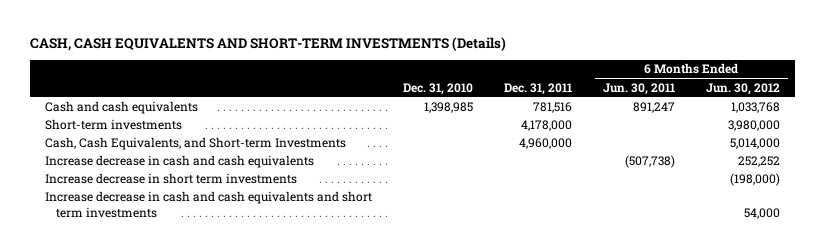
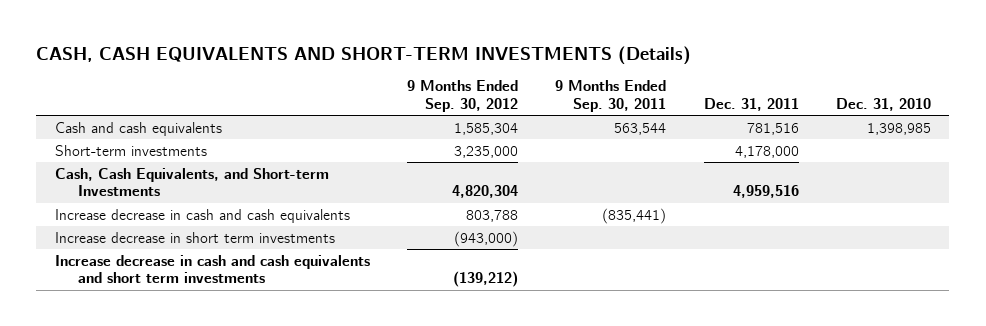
- | Dec. 31, 2010 | Dec. 31, 2011 | 6 Months Ended Jun. 30, 2011 | 6 Months Ended Jun. 30, 2012
+ | 9 Months Ended Sep. 30, 2012 | 9 Months Ended Sep. 30, 2011 | Dec. 31, 2011 | Dec. 31, 2010
- Cash, Cash Equivalents, and Short-term Investments | | 4,960,000 | | 5,014,000
+ Cash, Cash Equivalents, and Short-term Investments | 4,820,304 | | 4,959,516 |

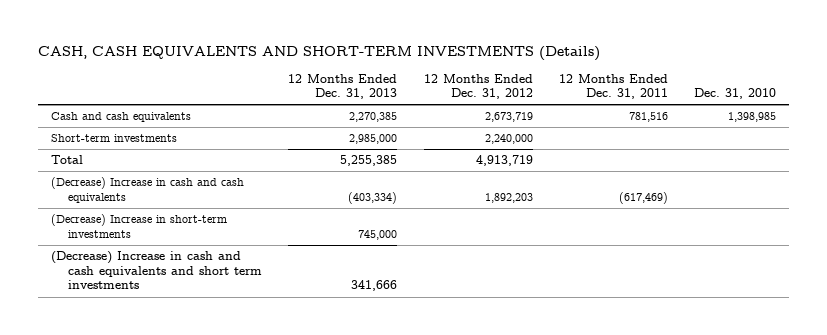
- | 9 Months Ended Sep. 30, 2012 | 9 Months Ended Sep. 30, 2011 | Dec. 31, 2011 | Dec. 31, 2010
+ | 12 Months Ended Dec. 31, 2013 | 12 Months Ended Dec. 31, 2012 | 12 Months Ended Dec. 31, 2011 | Dec. 31, 2010
- Cash, Cash Equivalents, and Short-term Investments | 4,820,304 | | 4,959,516 |
- Increase decrease in cash and cash equivalents | 803,788 | (835,441) | |
- Increase decrease in short term investments | (943,000) | | |
- Increase decrease in cash and cash equivalents and short term investments | (139,212) | | |
+ Total | 5,255,385 | 4,913,719 | |
+ (Decrease) Increase in cash and cash equivalents | (403,334) | 1,892,203 | (617,469) |
+ (Decrease) Increase in short-term investments | 745,000 | | |
+ (Decrease) Increase in cash and cash equivalents and short term investments | 341,666 | | |

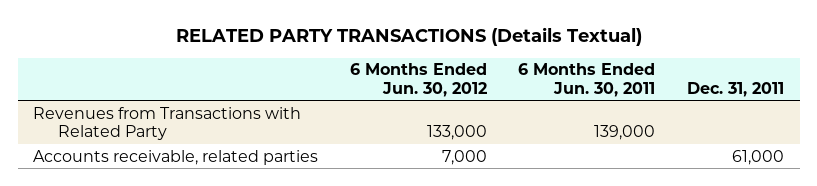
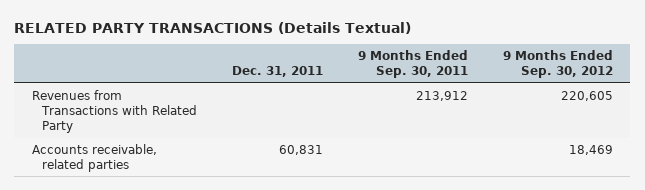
- | 6 Months Ended Jun. 30, 2012 | 6 Months Ended Jun. 30, 2011 | Dec. 31, 2011
+ | Dec. 31, 2011 | 9 Months Ended Sep. 30, 2011 | 9 Months Ended Sep. 30, 2012
- Accounts receivable, related parties | 7,000 | | 61,000
+ Accounts receivable, related parties | 60,831 | | 18,469

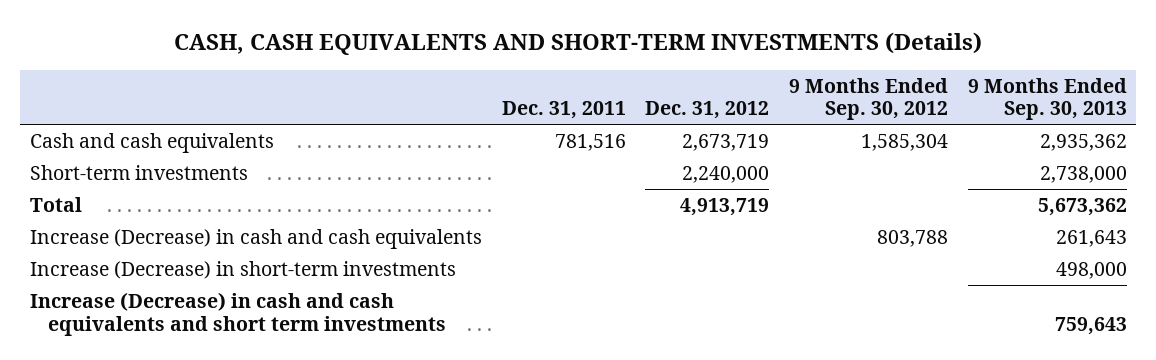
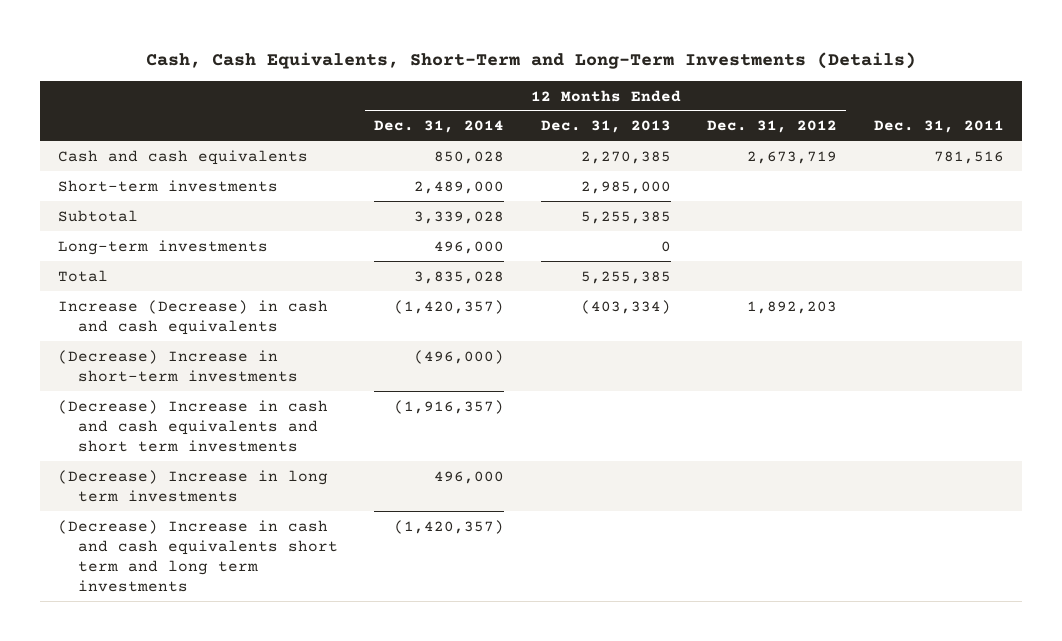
- CASH, CASH EQUIVALENTS AND SHORT-TERM INVESTMENTS (Details)
+ Cash, Cash Equivalents, Short-Term and Long-Term Investments (Details)
- | Dec. 31, 2011 | Dec. 31, 2012 | 9 Months Ended Sep. 30, 2012 | 9 Months Ended Sep. 30, 2013
+ | 12 Months Ended Dec. 31, 2014 | 12 Months Ended Dec. 31, 2013 | 12 Months Ended Dec. 31, 2012 | Dec. 31, 2011
+ Subtotal | 3,339,028 | 5,255,385 | |
+ Long-term investments | 496,000 | 0 | |
- Increase (Decrease) in short-term investments | | | | 498,000
- Increase (Decrease) in cash and cash equivalents and short term investments | | | | 759,643
+ (Decrease) Increase in short-term investments | (496,000) | | |
+ (Decrease) Increase in cash and cash equivalents and short term investments | (1,916,357) | | |
+ (Decrease) Increase in long term investments | 496,000 | | |
+ (Decrease) Increase in cash and cash equivalents short term and long term investments | (1,420,357) | | |

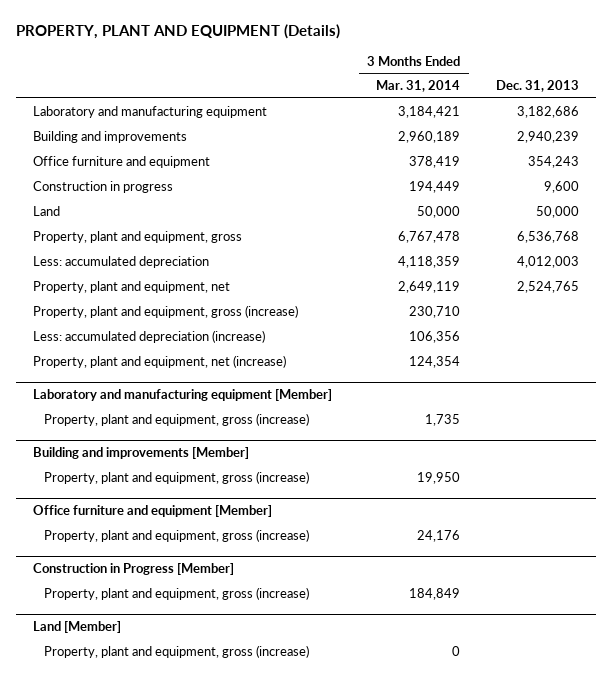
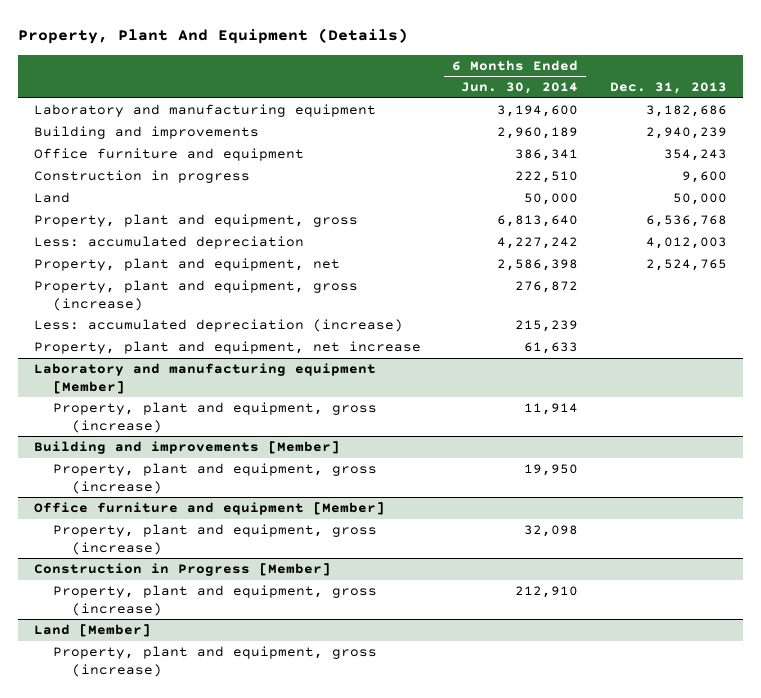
- PROPERTY, PLANT AND EQUIPMENT (Details)
+ Property, Plant And Equipment (Details)
- | 3 Months Ended Mar. 31, 2014 | Dec. 31, 2013
+ | 6 Months Ended Jun. 30, 2014 | Dec. 31, 2013
- Property, plant and equipment, net (increase) | 124,354 |
+ Property, plant and equipment, net increase | 61,633 |

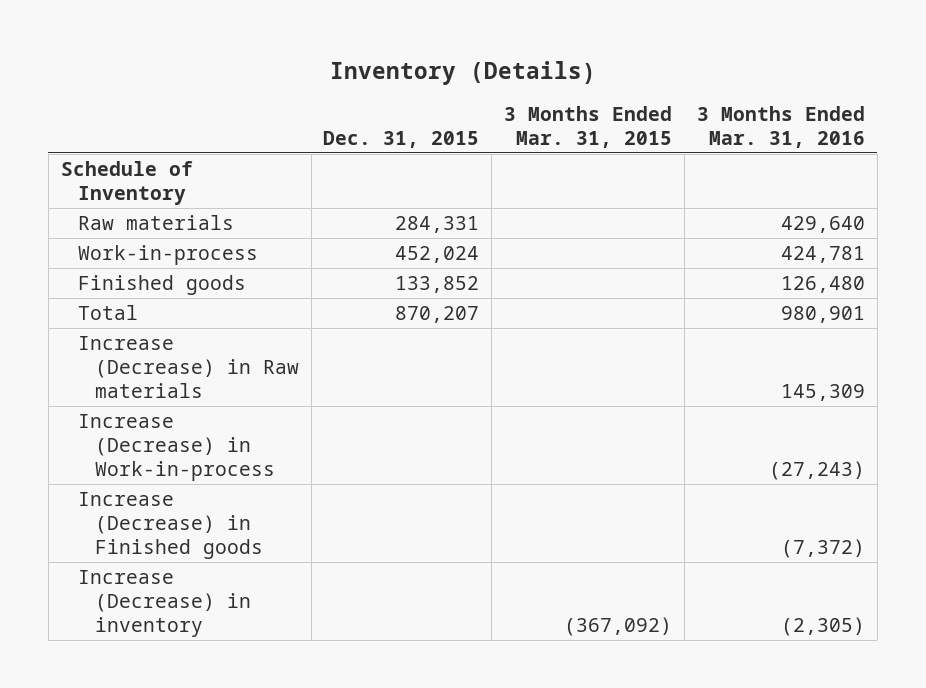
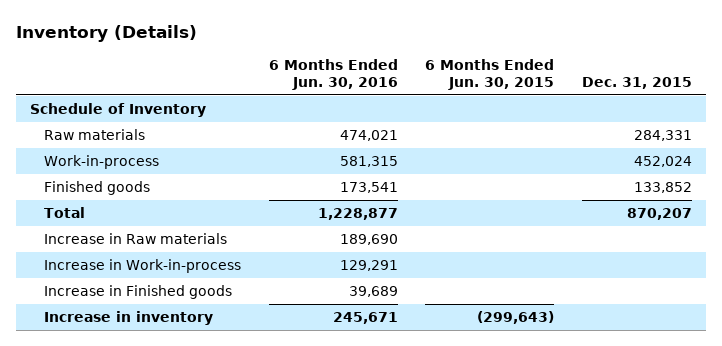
- | Dec. 31, 2015 | 3 Months Ended Mar. 31, 2015 | 3 Months Ended Mar. 31, 2016
+ | 6 Months Ended Jun. 30, 2016 | 6 Months Ended Jun. 30, 2015 | Dec. 31, 2015
- Increase (Decrease) in Raw materials | | | 145,309
- Increase (Decrease) in Work-in-process | | | (27,243)
- Increase (Decrease) in Finished goods | | | (7,372)
- Increase (Decrease) in inventory | | (367,092) | (2,305)
+ Increase in Raw materials | 189,690 | |
+ Increase in Work-in-process | 129,291 | |
+ Increase in Finished goods | 39,689 | |
+ Increase in inventory | 245,671 | (299,643) |

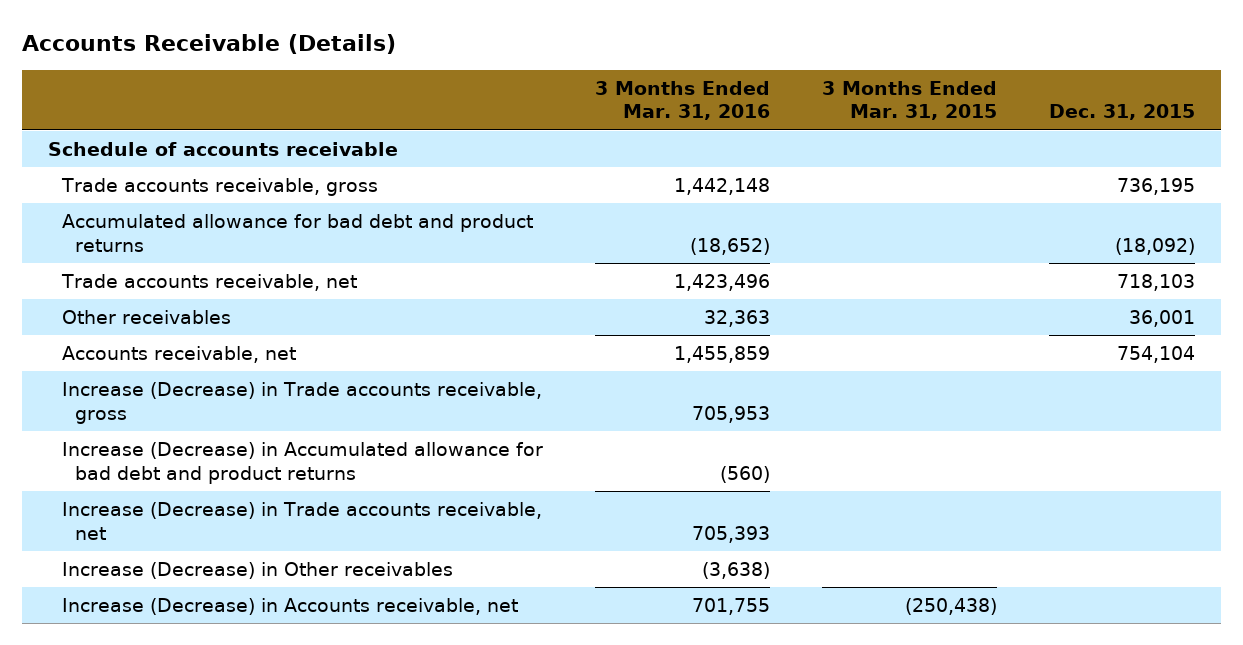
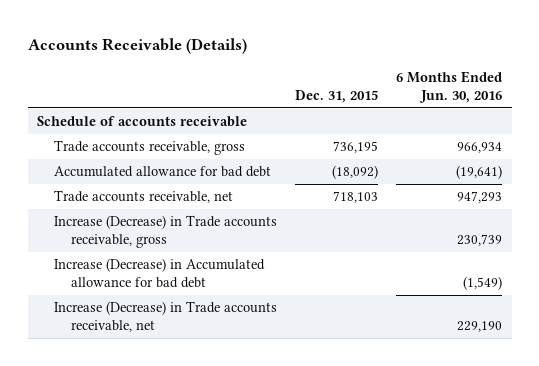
- | 3 Months Ended Mar. 31, 2016 | 3 Months Ended Mar. 31, 2015 | Dec. 31, 2015
+ | Dec. 31, 2015 | 6 Months Ended Jun. 30, 2016
- Accumulated allowance for bad debt and product returns | (18,652) | | (18,092)
+ Accumulated allowance for bad debt | (18,092) | (19,641)
- Other receivables | 32,363 | | 36,001
- Accounts receivable, net | 1,455,859 | | 754,104
- Increase (Decrease) in Accumulated allowance for bad debt and product returns | (560) | |
+ Increase (Decrease) in Accumulated allowance for bad debt | | (1,549)
- Increase (Decrease) in Other receivables | (3,638) | |
- Increase (Decrease) in Accounts receivable, net | 701,755 | (250,438) |

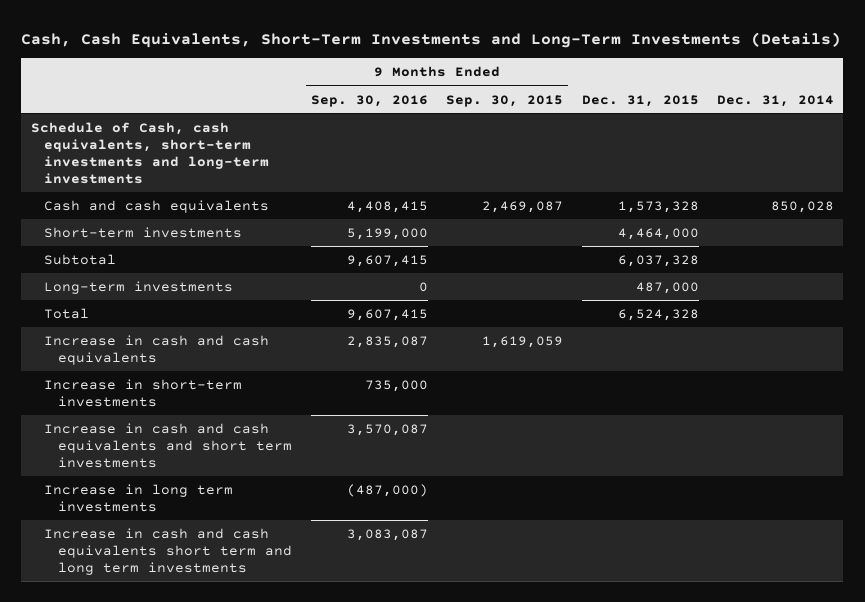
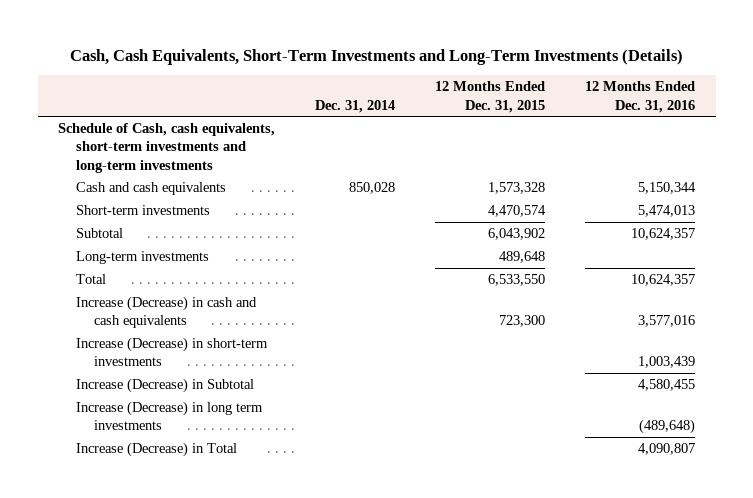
- | 9 Months Ended Sep. 30, 2016 | 9 Months Ended Sep. 30, 2015 | Dec. 31, 2015 | Dec. 31, 2014
+ | Dec. 31, 2014 | 12 Months Ended Dec. 31, 2015 | 12 Months Ended Dec. 31, 2016
- Increase in cash and cash equivalents | 2,835,087 | 1,619,059 | |
- Increase in short-term investments | 735,000 | | |
- Increase in cash and cash equivalents and short term investments | 3,570,087 | | |
- Increase in long term investments | (487,000) | | |
- Increase in cash and cash equivalents short term and long term investments | 3,083,087 | | |
+ Increase (Decrease) in cash and cash equivalents | | 723,300 | 3,577,016
+ Increase (Decrease) in short-term investments | | | 1,003,439
+ Increase (Decrease) in Subtotal | | | 4,580,455
+ Increase (Decrease) in long term investments | | | (489,648)
+ Increase (Decrease) in Total | | | 4,090,807

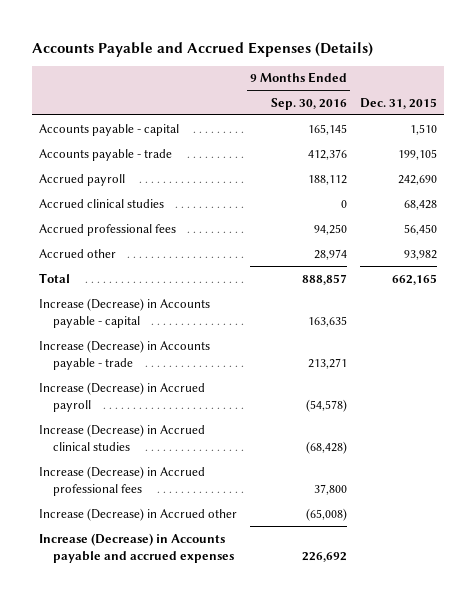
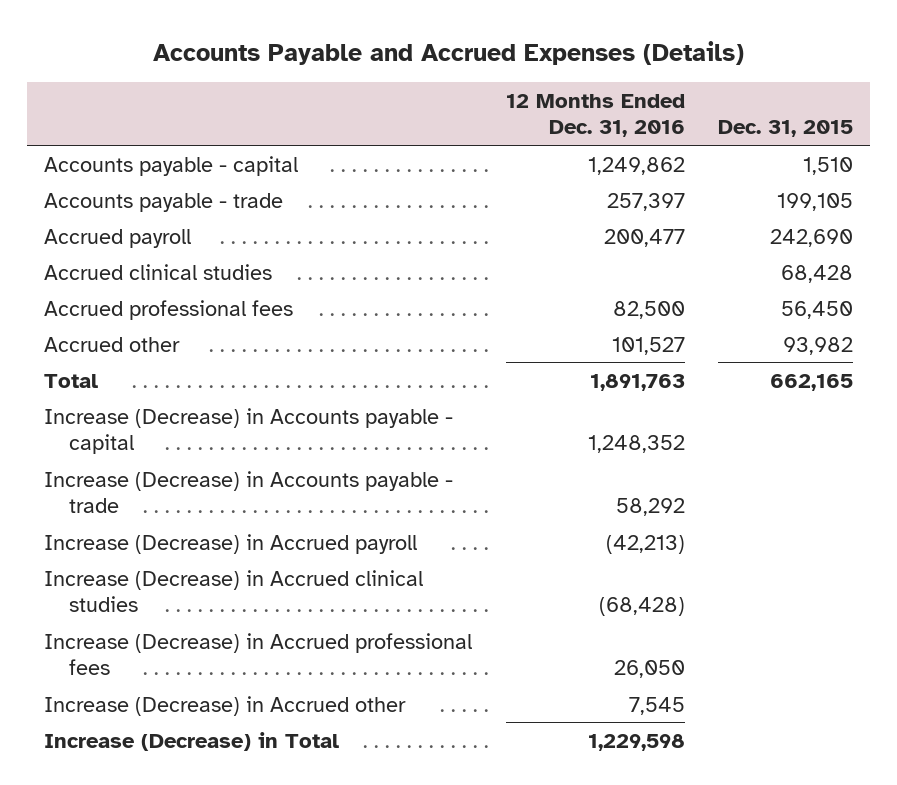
- | 9 Months Ended Sep. 30, 2016 | Dec. 31, 2015
+ | 12 Months Ended Dec. 31, 2016 | Dec. 31, 2015
- Increase (Decrease) in Accounts payable and accrued expenses | 226,692 |
+ Increase (Decrease) in Total | 1,229,598 |

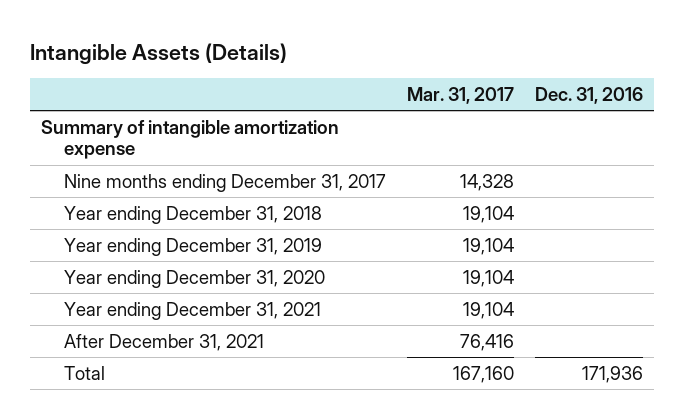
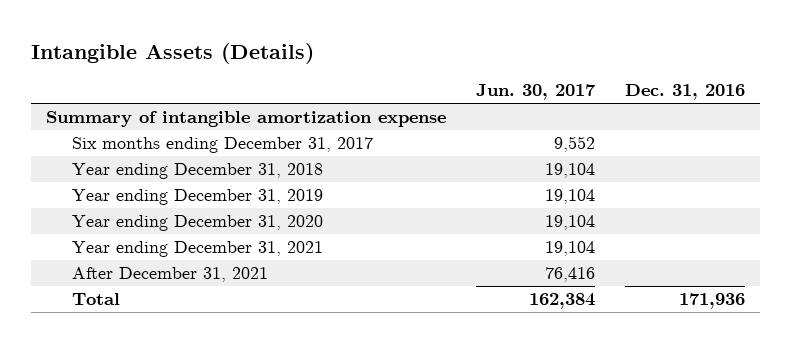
- | Mar. 31, 2017 | Dec. 31, 2016
+ | Jun. 30, 2017 | Dec. 31, 2016
- Nine months ending December 31, 2017 | 14,328 |
+ Six months ending December 31, 2017 | 9,552 |

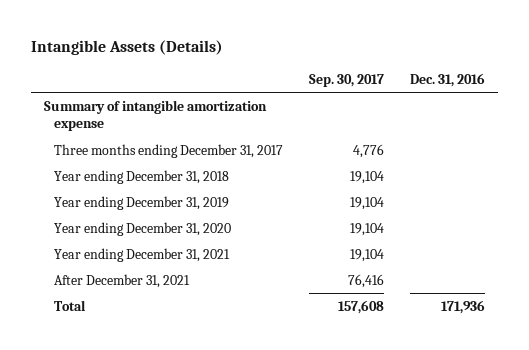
- | Jun. 30, 2017 | Dec. 31, 2016
+ | Sep. 30, 2017 | Dec. 31, 2016
- Six months ending December 31, 2017 | 9,552 |
+ Three months ending December 31, 2017 | 4,776 |

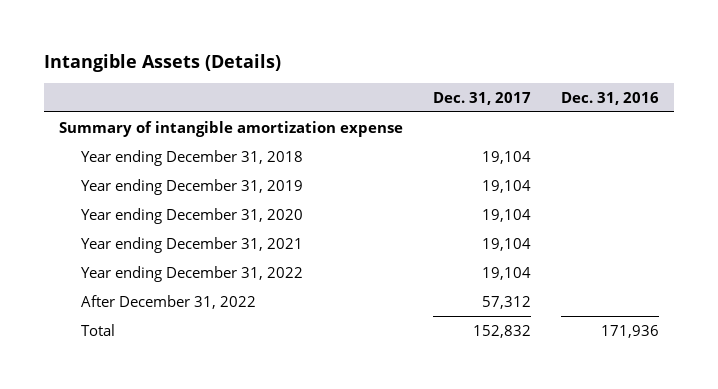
- | Sep. 30, 2017 | Dec. 31, 2016
+ | Dec. 31, 2017 | Dec. 31, 2016
- Three months ending December 31, 2017 | 4,776 |
- After December 31, 2021 | 76,416 |
+ Year ending December 31, 2022 | 19,104 |
+ After December 31, 2022 | 57,312 |

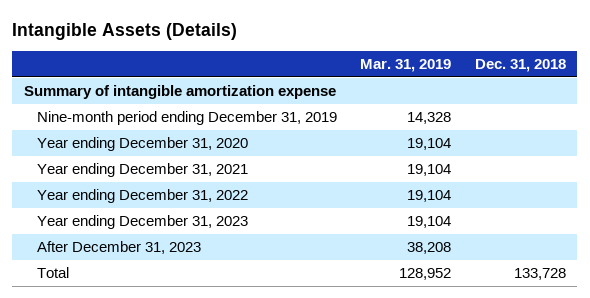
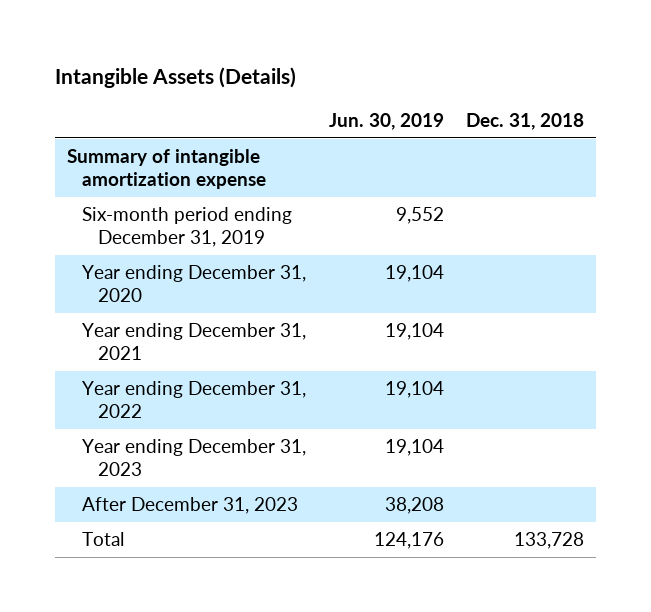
- | Mar. 31, 2019 | Dec. 31, 2018
+ | Jun. 30, 2019 | Dec. 31, 2018
- Nine-month period ending December 31, 2019 | 14,328 |
+ Six-month period ending December 31, 2019 | 9,552 |

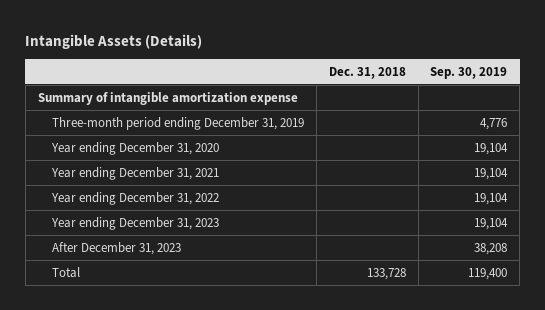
- | Jun. 30, 2019 | Dec. 31, 2018
+ | Dec. 31, 2018 | Sep. 30, 2019
- Six-month period ending December 31, 2019 | 9,552 |
+ Three-month period ending December 31, 2019 | | 4,776

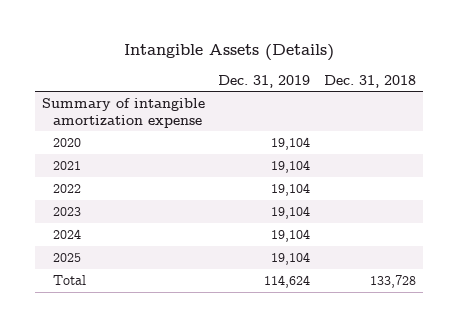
- | Dec. 31, 2018 | Sep. 30, 2019
+ | Dec. 31, 2019 | Dec. 31, 2018
- Three-month period ending December 31, 2019 | | 4,776
- Year ending December 31, 2020 | | 19,104
- Year ending December 31, 2021 | | 19,104
- Year ending December 31, 2022 | | 19,104
- Year ending December 31, 2023 | | 19,104
- After December 31, 2023 | | 38,208
+ 2020 | 19,104 |
+ 2021 | 19,104 |
+ 2022 | 19,104 |
+ 2023 | 19,104 |
+ 2024 | 19,104 |
+ 2025 | 19,104 |

